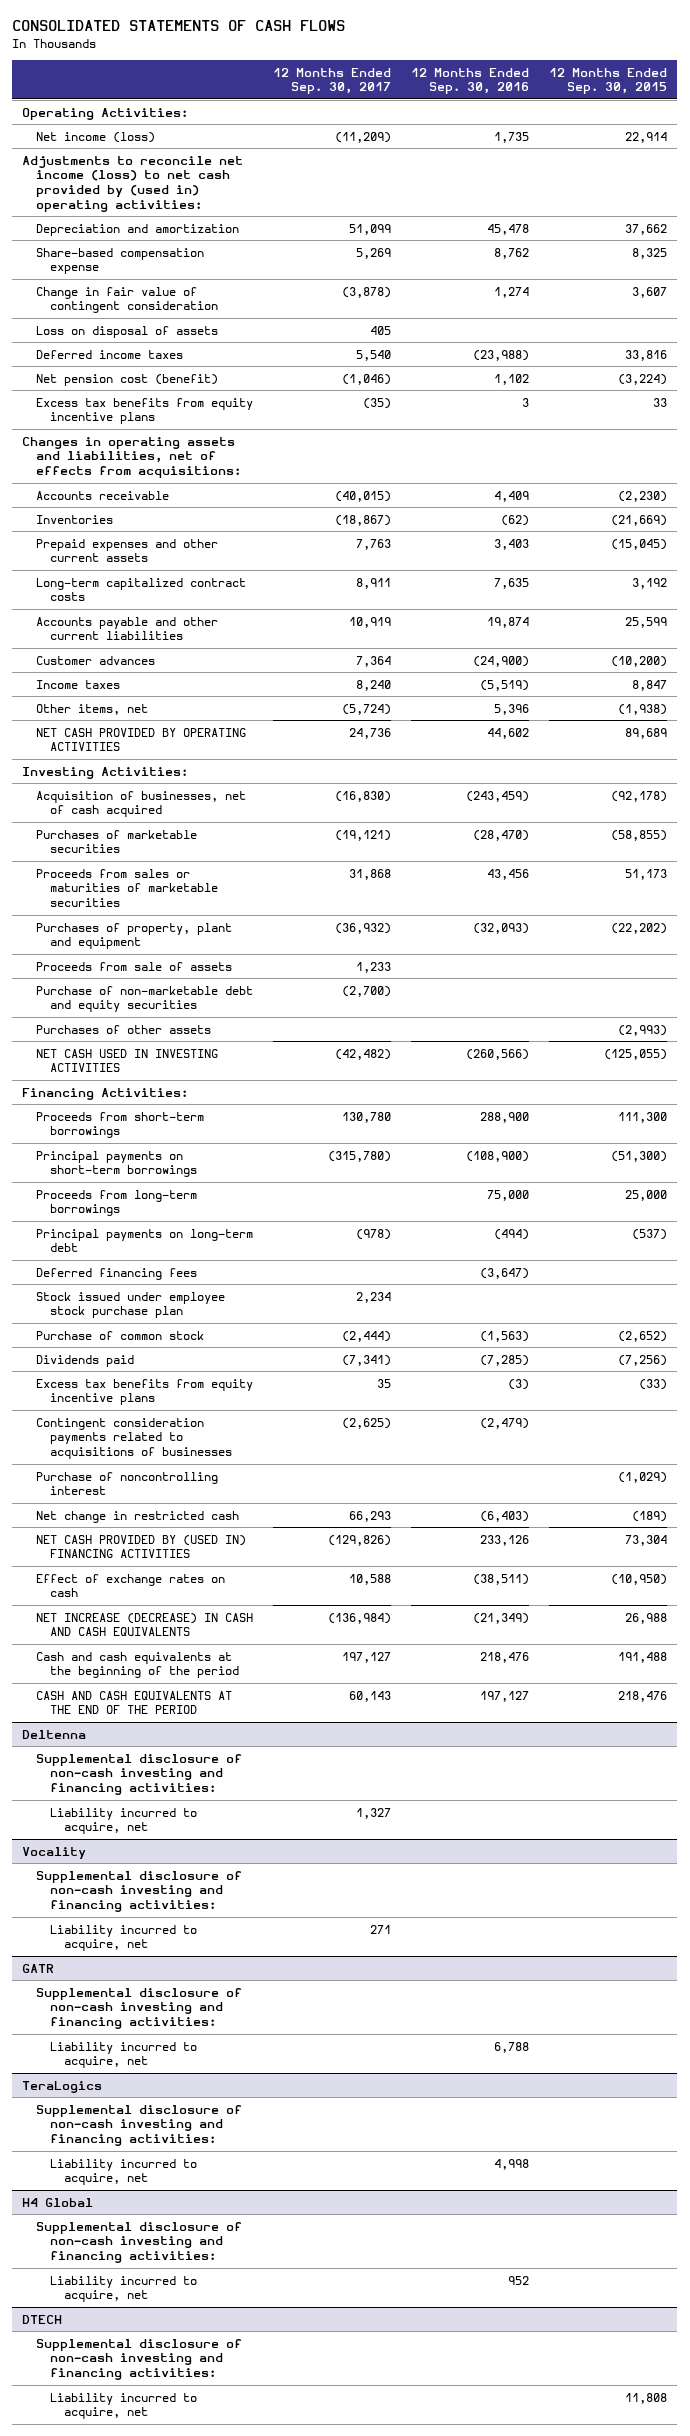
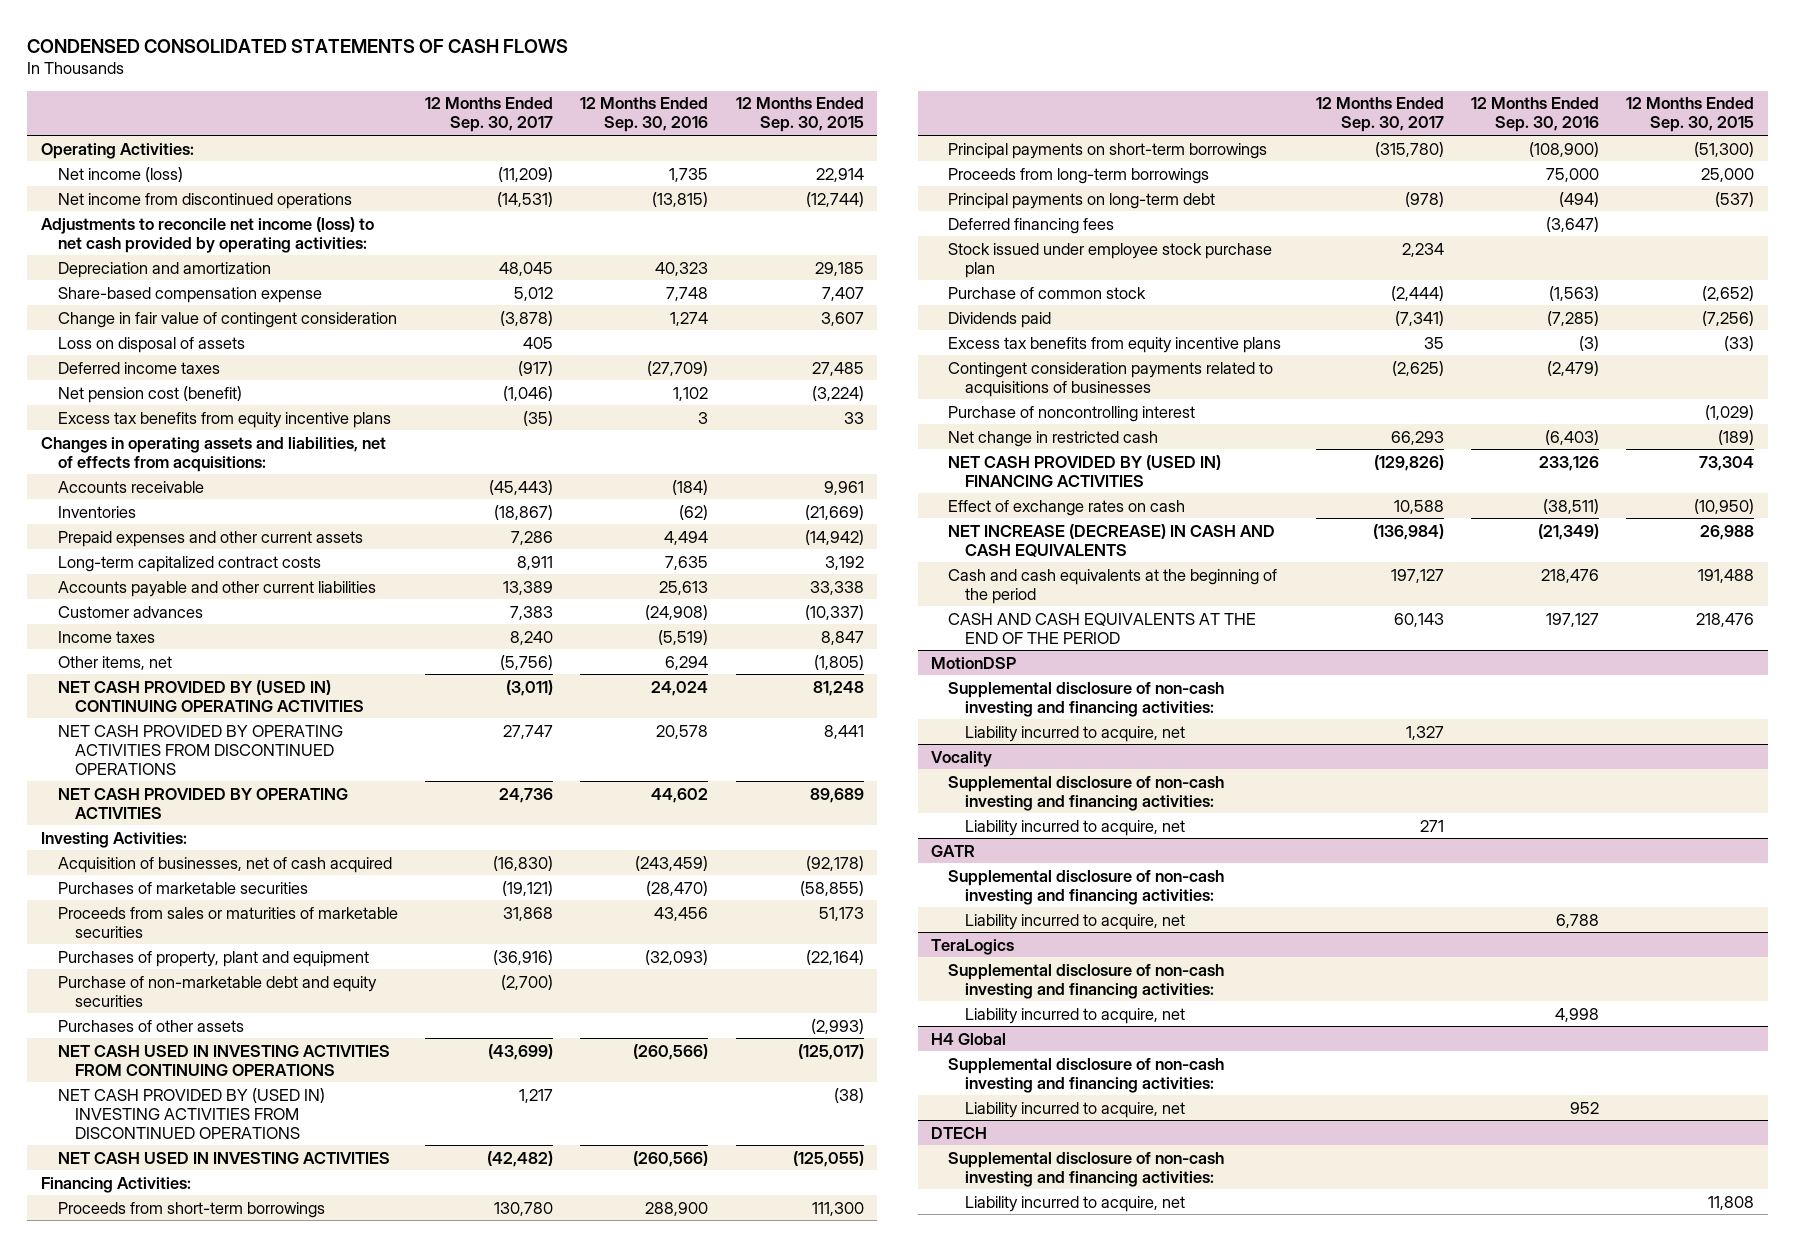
- CONSOLIDATED STATEMENTS OF CASH FLOWS
+ CONDENSED CONSOLIDATED STATEMENTS OF CASH FLOWS
- Adjustments to reconcile net income (loss) to net cash provided by (used in) operating activities:
- Depreciation and amortization | 51,099 | 45,478 | 37,662
- Share-based compensation expense | 5,269 | 8,762 | 8,325
+ Net income from discontinued operations | (14,531) | (13,815) | (12,744)
+ Adjustments to reconcile net income (loss) to net cash provided by operating activities:
+ Depreciation and amortization | 48,045 | 40,323 | 29,185
+ Share-based compensation expense | 5,012 | 7,748 | 7,407
- Deferred income taxes | 5,540 | (23,988) | 33,816
+ Deferred income taxes | (917) | (27,709) | 27,485
- Accounts receivable | (40,015) | 4,409 | (2,230)
+ Accounts receivable | (45,443) | (184) | 9,961
- Prepaid expenses and other current assets | 7,763 | 3,403 | (15,045)
+ Prepaid expenses and other current assets | 7,286 | 4,494 | (14,942)
- Accounts payable and other current liabilities | 10,919 | 19,874 | 25,599
- Customer advances | 7,364 | (24,900) | (10,200)
+ Accounts payable and other current liabilities | 13,389 | 25,613 | 33,338
+ Customer advances | 7,383 | (24,908) | (10,337)
- Other items, net | (5,724) | 5,396 | (1,938)
+ Other items, net | (5,756) | 6,294 | (1,805)
+ NET CASH PROVIDED BY (USED IN) CONTINUING OPERATING ACTIVITIES | (3,011) | 24,024 | 81,248
+ NET CASH PROVIDED BY OPERATING ACTIVITIES FROM DISCONTINUED OPERATIONS | 27,747 | 20,578 | 8,441
- Purchases of property, plant and equipment | (36,932) | (32,093) | (22,202)
- Proceeds from sale of assets | 1,233 | |
+ Purchases of property, plant and equipment | (36,916) | (32,093) | (22,164)
+ NET CASH USED IN INVESTING ACTIVITIES FROM CONTINUING OPERATIONS | (43,699) | (260,566) | (125,017)
+ NET CASH PROVIDED BY (USED IN) INVESTING ACTIVITIES FROM DISCONTINUED OPERATIONS | 1,217 | | (38)
- Deltenna
+ MotionDSP

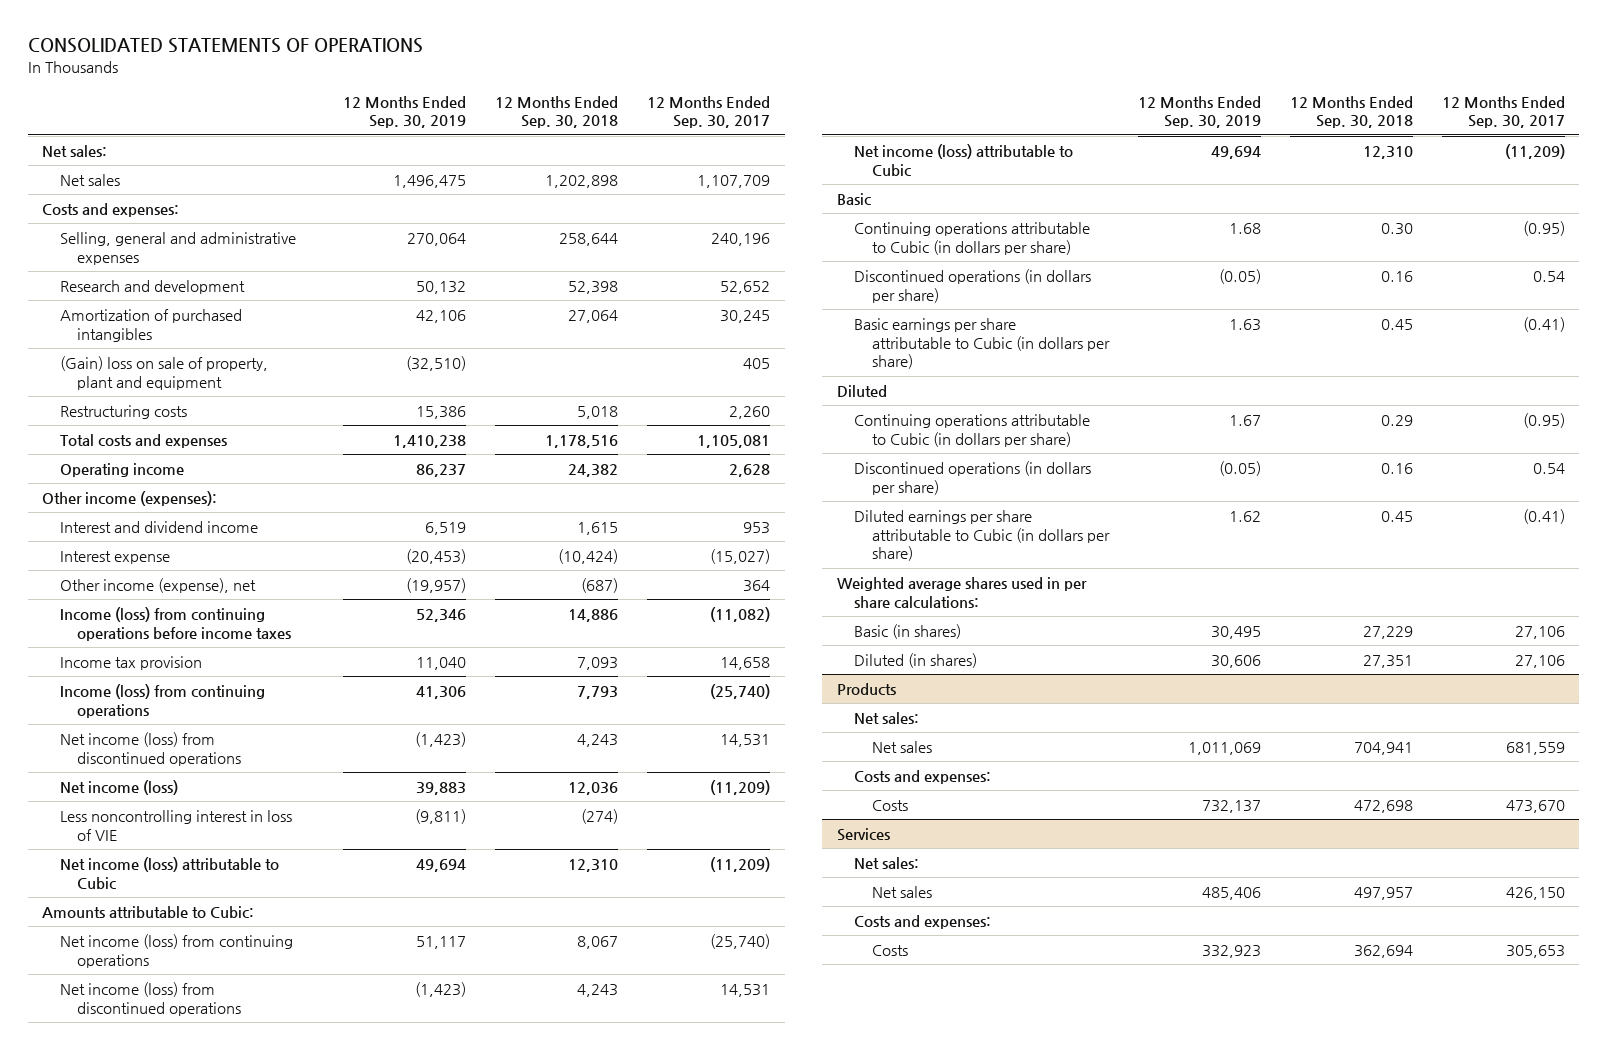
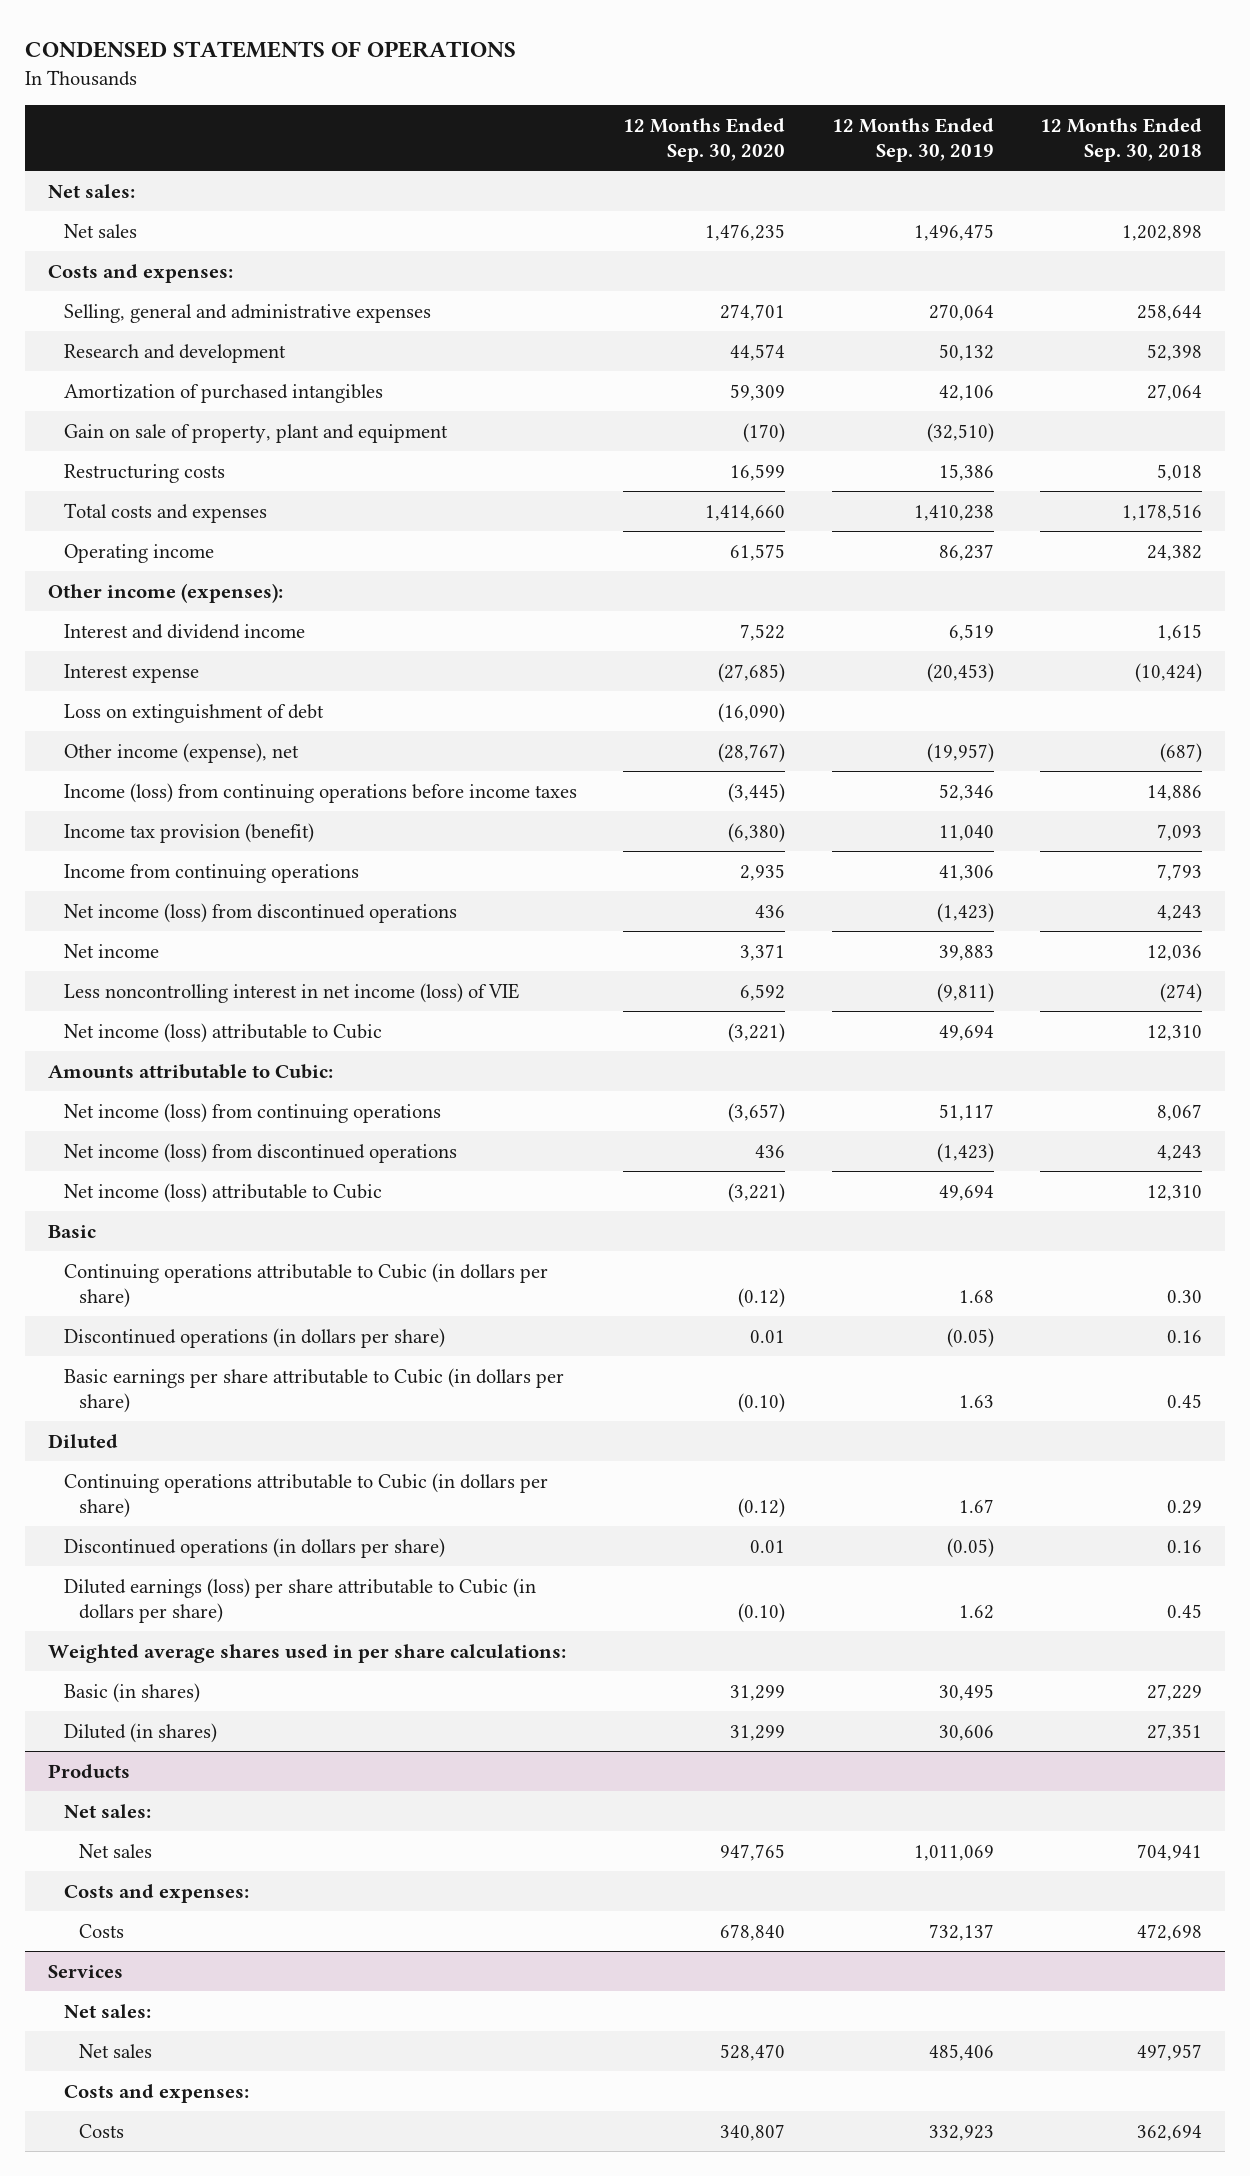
- CONSOLIDATED STATEMENTS OF OPERATIONS
+ CONDENSED STATEMENTS OF OPERATIONS
- | 12 Months Ended Sep. 30, 2019 | 12 Months Ended Sep. 30, 2018 | 12 Months Ended Sep. 30, 2017
+ | 12 Months Ended Sep. 30, 2020 | 12 Months Ended Sep. 30, 2019 | 12 Months Ended Sep. 30, 2018
- (Gain) loss on sale of property, plant and equipment | (32,510) | | 405
+ Gain on sale of property, plant and equipment | (170) | (32,510) |
+ Loss on extinguishment of debt | (16,090) | |
- Income tax provision | 11,040 | 7,093 | 14,658
- Income (loss) from continuing operations | 41,306 | 7,793 | (25,740)
+ Income tax provision (benefit) | (6,380) | 11,040 | 7,093
+ Income from continuing operations | 2,935 | 41,306 | 7,793
- Net income (loss) | 39,883 | 12,036 | (11,209)
- Less noncontrolling interest in loss of VIE | (9,811) | (274) |
+ Net income | 3,371 | 39,883 | 12,036
+ Less noncontrolling interest in net income (loss) of VIE | 6,592 | (9,811) | (274)
- Diluted earnings per share attributable to Cubic (in dollars per share) | 1.62 | 0.45 | (0.41)
+ Diluted earnings (loss) per share attributable to Cubic (in dollars per share) | (0.10) | 1.62 | 0.45

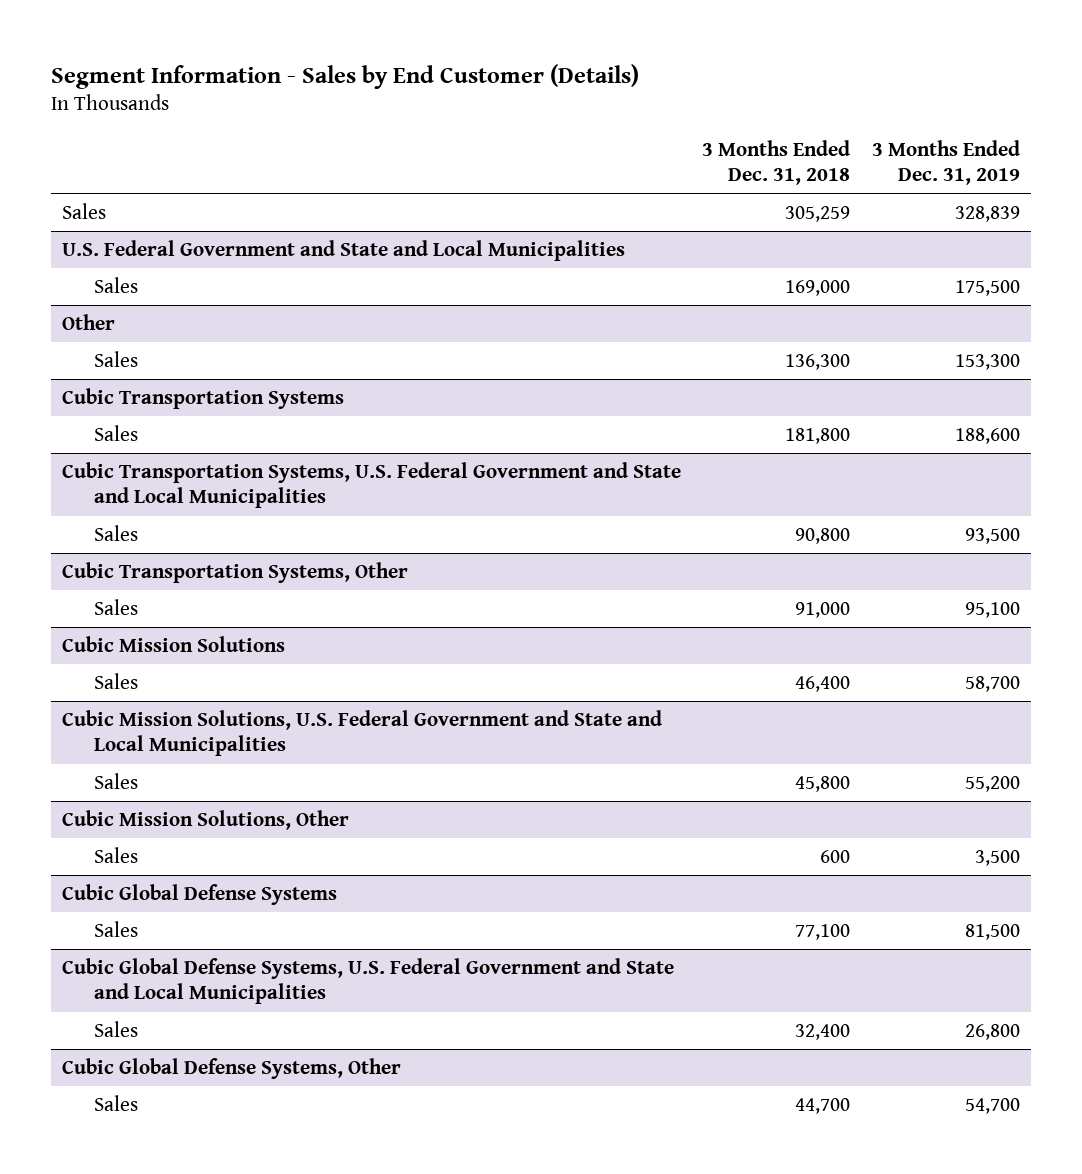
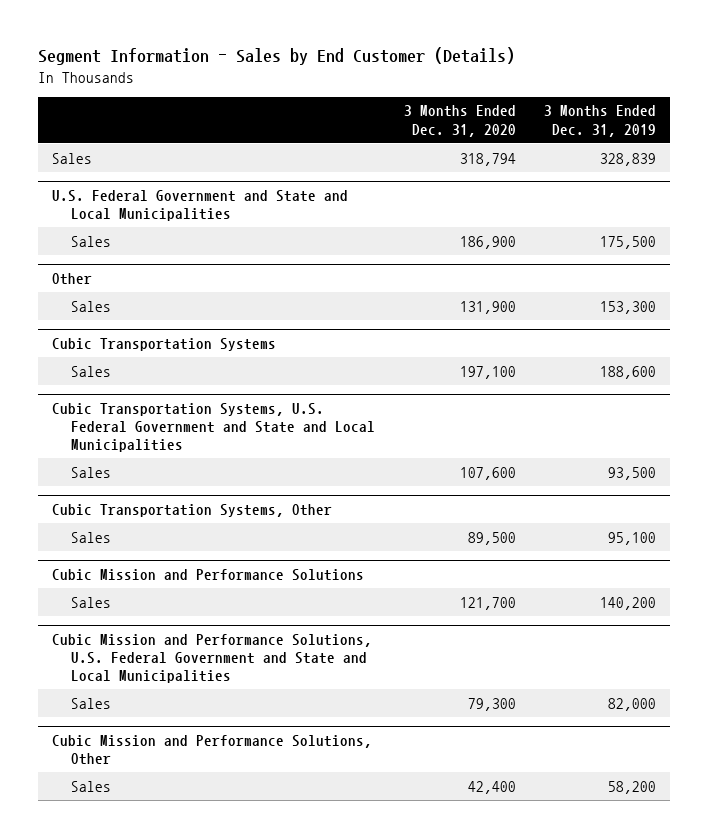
- | 3 Months Ended Dec. 31, 2018 | 3 Months Ended Dec. 31, 2019
+ | 3 Months Ended Dec. 31, 2020 | 3 Months Ended Dec. 31, 2019
- Cubic Mission Solutions
- Sales | 46,400 | 58,700
- Cubic Mission Solutions, U.S. Federal Government and State and Local Municipalities
- Sales | 45,800 | 55,200
- Cubic Mission Solutions, Other
- Sales | 600 | 3,500
- Cubic Global Defense Systems
- Sales | 77,100 | 81,500
- Cubic Global Defense Systems, U.S. Federal Government and State and Local Municipalities
- Sales | 32,400 | 26,800
- Cubic Global Defense Systems, Other
- Sales | 44,700 | 54,700
+ Cubic Mission and Performance Solutions
+ Sales | 121,700 | 140,200
+ Cubic Mission and Performance Solutions, U.S. Federal Government and State and Local Municipalities
+ Sales | 79,300 | 82,000
+ Cubic Mission and Performance Solutions, Other
+ Sales | 42,400 | 58,200

